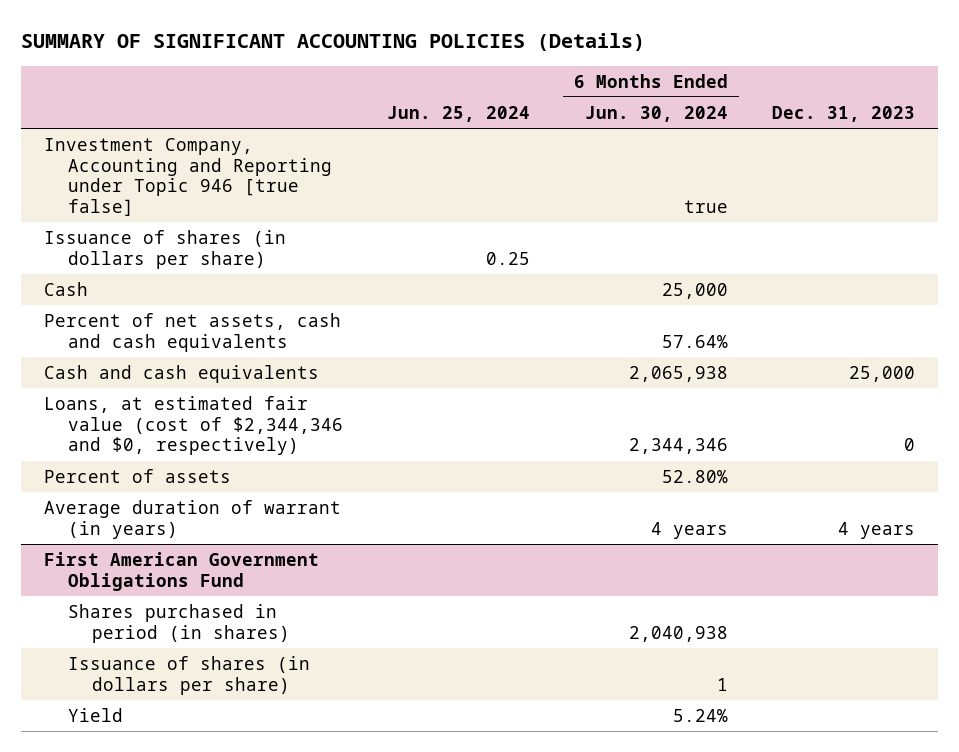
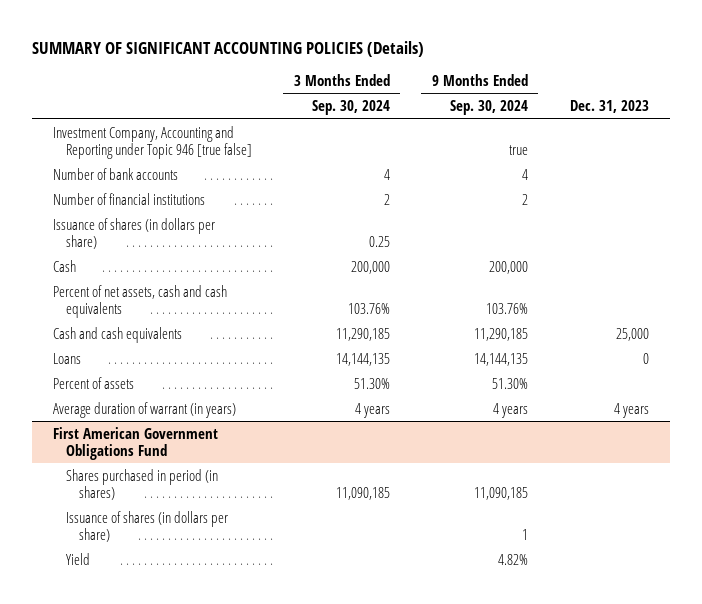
- | Jun. 25, 2024 | 6 Months Ended Jun. 30, 2024 | Dec. 31, 2023
+ | 3 Months Ended Sep. 30, 2024 | 9 Months Ended Sep. 30, 2024 | Dec. 31, 2023
+ Number of bank accounts | 4 | 4 |
+ Number of financial institutions | 2 | 2 |
- Loans, at estimated fair value (cost of $2,344,346 and $0, respectively) | | 2,344,346 | 0
+ Loans | 14,144,135 | 14,144,135 | 0

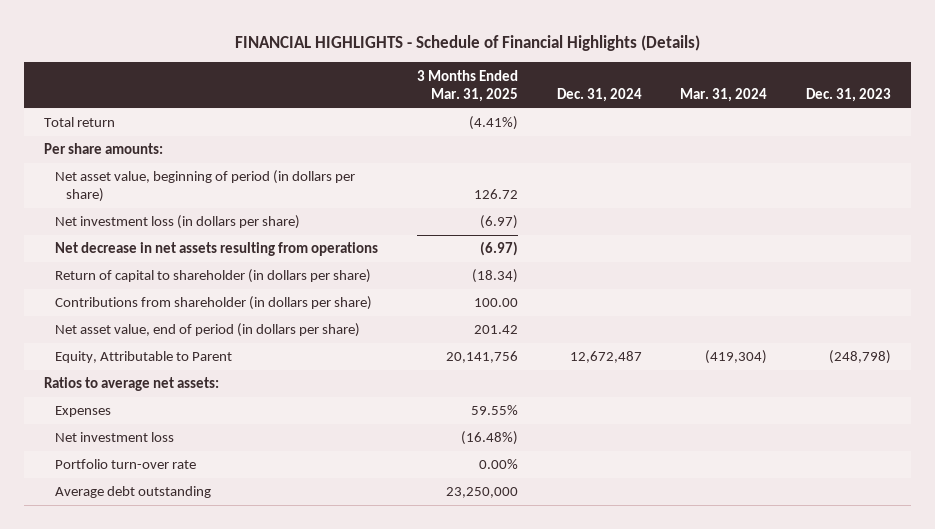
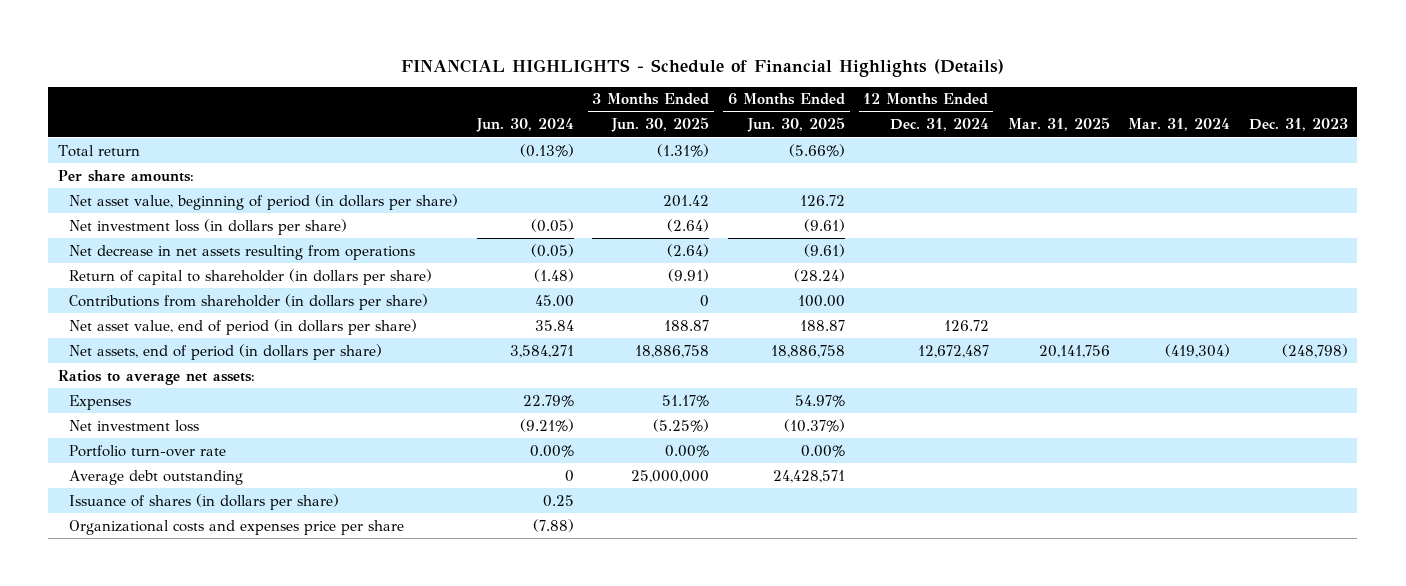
- | 3 Months Ended Mar. 31, 2025 | Dec. 31, 2024 | Mar. 31, 2024 | Dec. 31, 2023
+ | Jun. 30, 2024 | 3 Months Ended Jun. 30, 2025 | 6 Months Ended Jun. 30, 2025 | 12 Months Ended Dec. 31, 2024 | Mar. 31, 2025 | Mar. 31, 2024 | Dec. 31, 2023
- Equity, Attributable to Parent | 20,141,756 | 12,672,487 | (419,304) | (248,798)
+ Net assets, end of period (in dollars per share) | 3,584,271 | 18,886,758 | 18,886,758 | 12,672,487 | 20,141,756 | (419,304) | (248,798)
+ Issuance of shares (in dollars per share) | 0.25 | | | | | |
+ Organizational costs and expenses price per share | (7.88) | | | | | |

